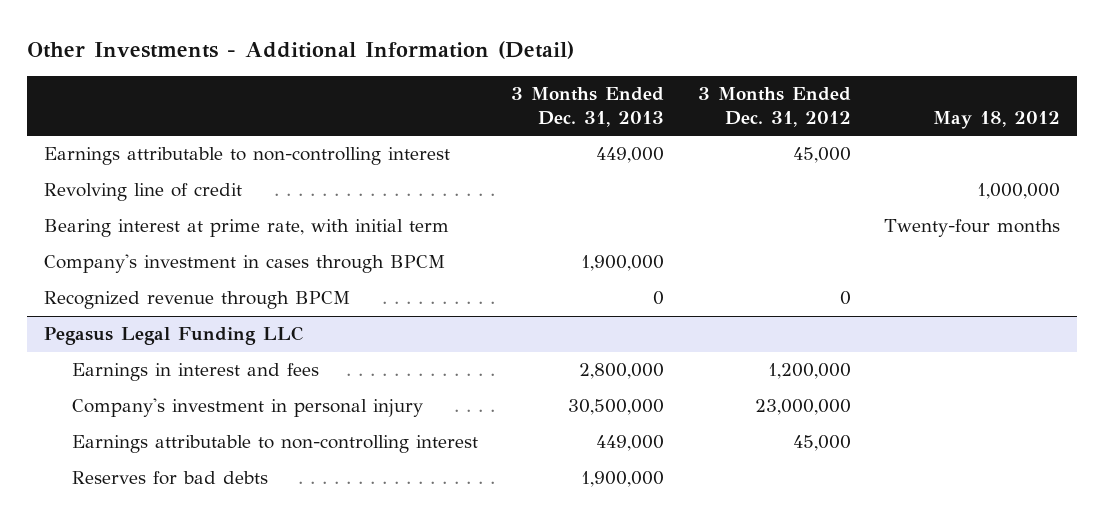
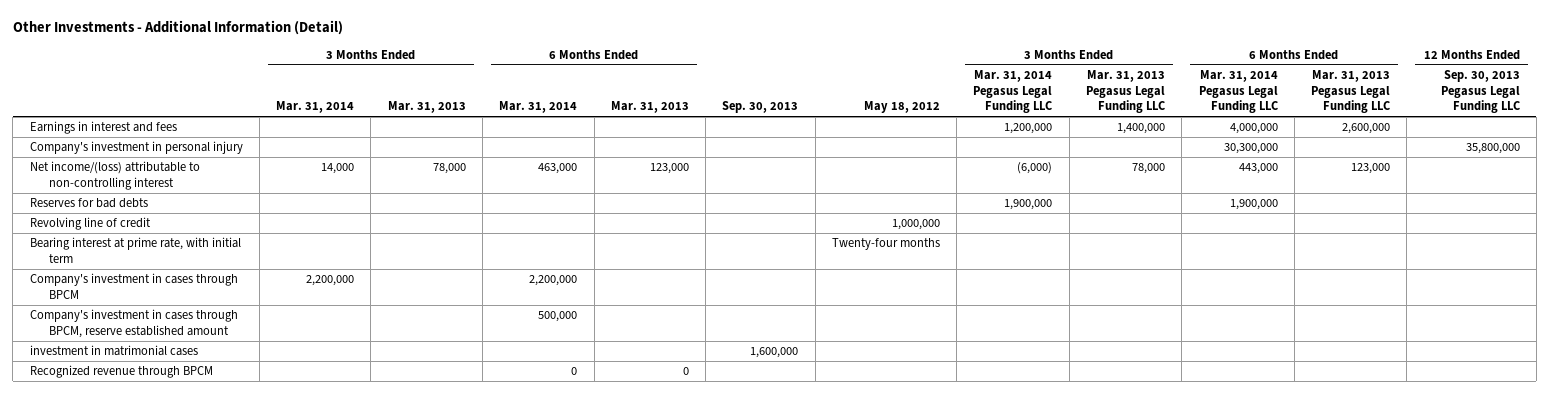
- | 3 Months Ended Dec. 31, 2013 | 3 Months Ended Dec. 31, 2012 | May 18, 2012
+ | 3 Months Ended Mar. 31, 2014 | 3 Months Ended Mar. 31, 2013 | 6 Months Ended Mar. 31, 2014 | 6 Months Ended Mar. 31, 2013 | Sep. 30, 2013 | May 18, 2012 | 3 Months Ended Mar. 31, 2014 Pegasus Legal Funding LLC | 3 Months Ended Mar. 31, 2013 Pegasus Legal Funding LLC | 6 Months Ended Mar. 31, 2014 Pegasus Legal Funding LLC | 6 Months Ended Mar. 31, 2013 Pegasus Legal Funding LLC | 12 Months Ended Sep. 30, 2013 Pegasus Legal Funding LLC
- Earnings attributable to non-controlling interest | 449,000 | 45,000 |
+ Earnings in interest and fees | | | | | | | 1,200,000 | 1,400,000 | 4,000,000 | 2,600,000 |
+ Company's investment in personal injury | | | | | | | | | 30,300,000 | | 35,800,000
+ Net income/(loss) attributable to non-controlling interest | 14,000 | 78,000 | 463,000 | 123,000 | | | (6,000) | 78,000 | 443,000 | 123,000 |
+ Reserves for bad debts | | | | | | | 1,900,000 | | 1,900,000 | |
+ Company's investment in cases through BPCM, reserve established amount | | | 500,000 | | | | | | | |
+ investment in matrimonial cases | | | | | 1,600,000 | | | | | |
- Pegasus Legal Funding LLC
- Earnings in interest and fees | 2,800,000 | 1,200,000 |
- Company's investment in personal injury | 30,500,000 | 23,000,000 |
- Earnings attributable to non-controlling interest | 449,000 | 45,000 |
- Reserves for bad debts | 1,900,000 | |

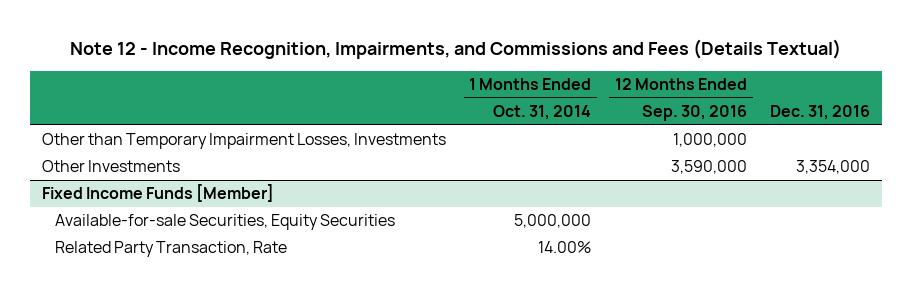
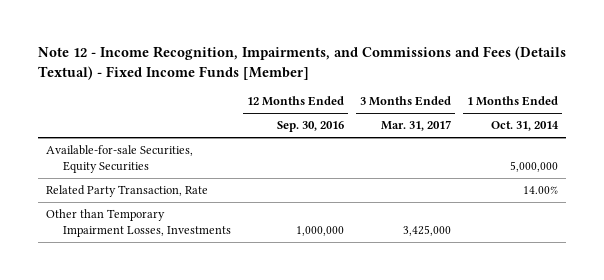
- Note 12 - Income Recognition, Impairments, and Commissions and Fees (Details Textual)
+ Note 12 - Income Recognition, Impairments, and Commissions and Fees (Details Textual) - Fixed Income Funds [Member]
- | 1 Months Ended Oct. 31, 2014 | 12 Months Ended Sep. 30, 2016 | Dec. 31, 2016
+ | 12 Months Ended Sep. 30, 2016 | 3 Months Ended Mar. 31, 2017 | 1 Months Ended Oct. 31, 2014
+ Available-for-sale Securities, Equity Securities | | | 5,000,000
+ Related Party Transaction, Rate | | | 14.00%
- Other Investments | | 3,590,000 | 3,354,000
- Fixed Income Funds [Member]
- Available-for-sale Securities, Equity Securities | 5,000,000 | |
- Related Party Transaction, Rate | 14.00% | |

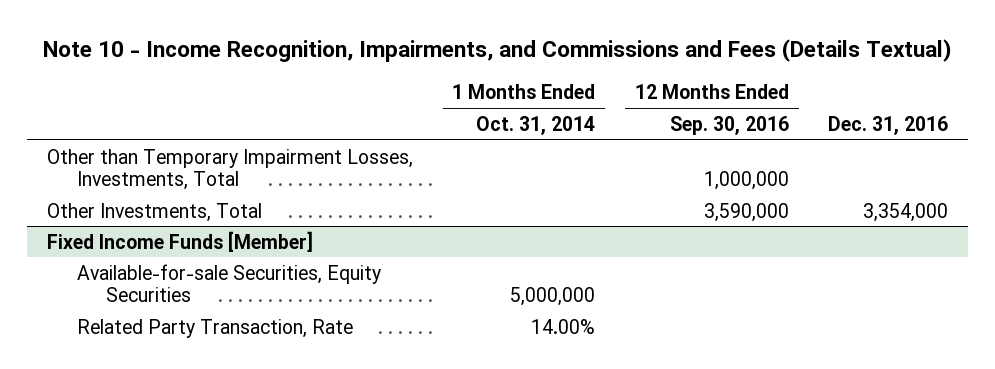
- Note 12 - Income Recognition, Impairments, and Commissions and Fees (Details Textual) - Fixed Income Funds [Member]
+ Note 10 - Income Recognition, Impairments, and Commissions and Fees (Details Textual)
- | 12 Months Ended Sep. 30, 2016 | 3 Months Ended Mar. 31, 2017 | 1 Months Ended Oct. 31, 2014
+ | 1 Months Ended Oct. 31, 2014 | 12 Months Ended Sep. 30, 2016 | Dec. 31, 2016
- Available-for-sale Securities, Equity Securities | | | 5,000,000
- Related Party Transaction, Rate | | | 14.00%
- Other than Temporary Impairment Losses, Investments | 1,000,000 | 3,425,000 |
+ Other than Temporary Impairment Losses, Investments, Total | | 1,000,000 |
+ Other Investments, Total | | 3,590,000 | 3,354,000
+ Fixed Income Funds [Member]
+ Available-for-sale Securities, Equity Securities | 5,000,000 | |
+ Related Party Transaction, Rate | 14.00% | |

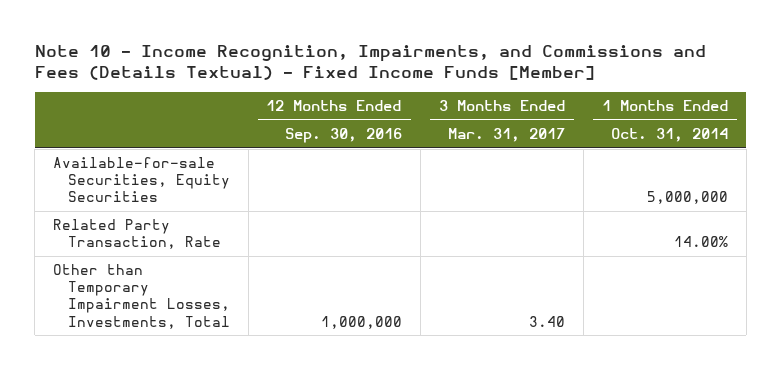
- Note 10 - Income Recognition, Impairments, and Commissions and Fees (Details Textual)
+ Note 10 - Income Recognition, Impairments, and Commissions and Fees (Details Textual) - Fixed Income Funds [Member]
- | 1 Months Ended Oct. 31, 2014 | 12 Months Ended Sep. 30, 2016 | Dec. 31, 2016
+ | 12 Months Ended Sep. 30, 2016 | 3 Months Ended Mar. 31, 2017 | 1 Months Ended Oct. 31, 2014
+ Available-for-sale Securities, Equity Securities | | | 5,000,000
+ Related Party Transaction, Rate | | | 14.00%
- Other Investments, Total | | 3,590,000 | 3,354,000
- Fixed Income Funds [Member]
- Available-for-sale Securities, Equity Securities | 5,000,000 | |
- Related Party Transaction, Rate | 14.00% | |

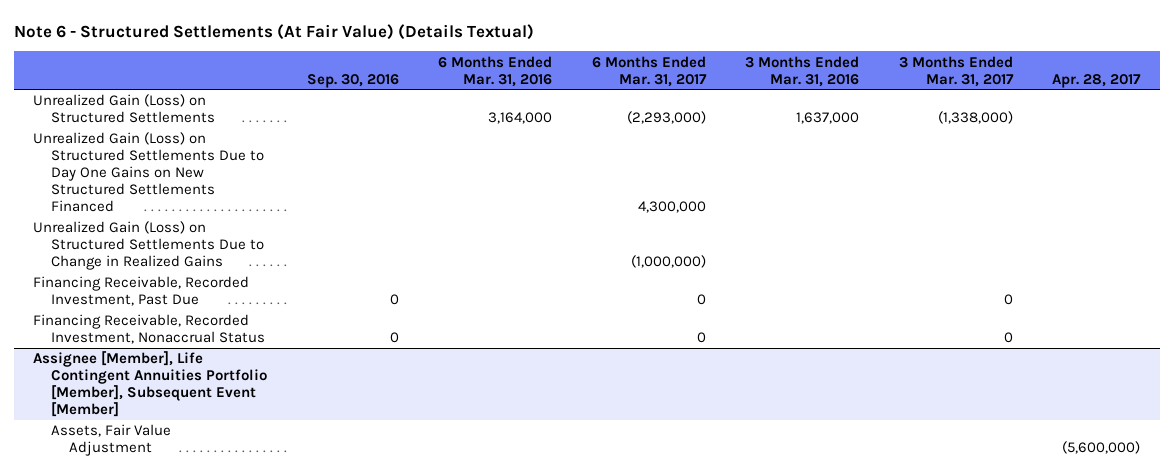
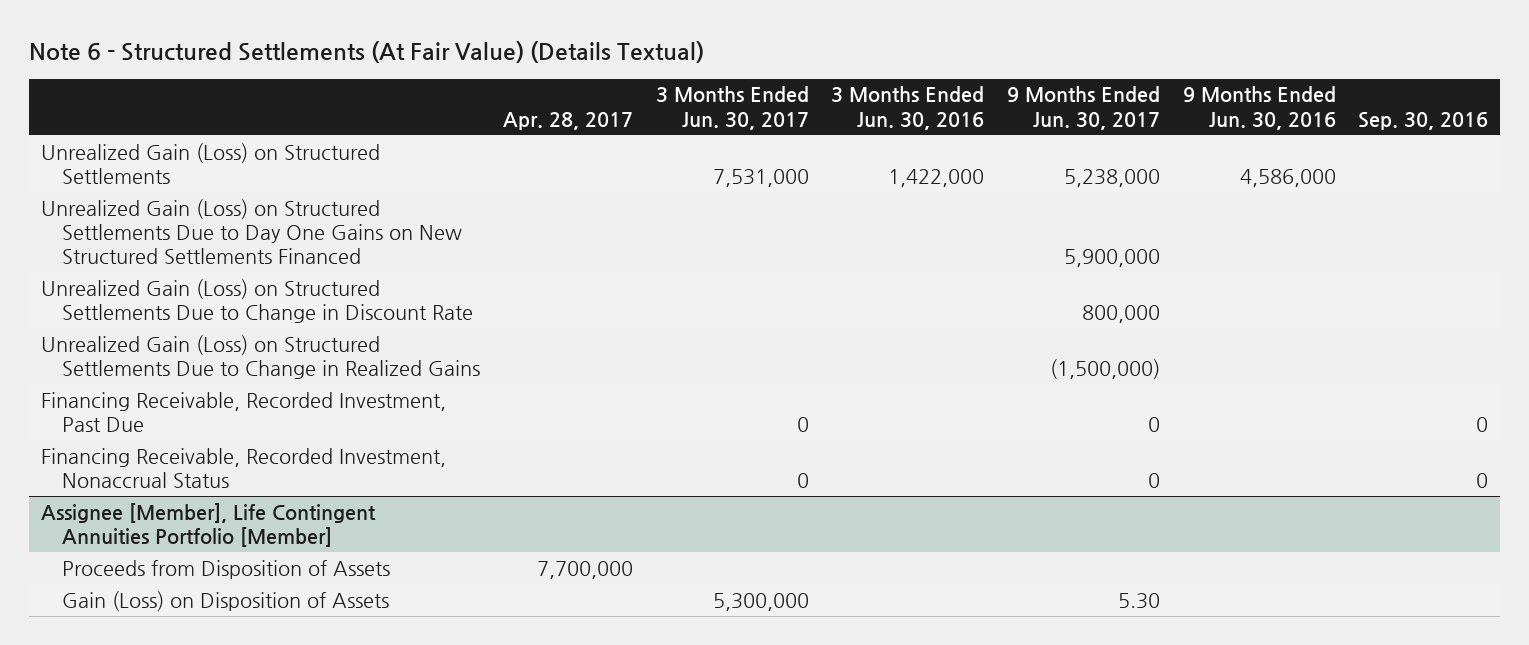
- | Sep. 30, 2016 | 6 Months Ended Mar. 31, 2016 | 6 Months Ended Mar. 31, 2017 | 3 Months Ended Mar. 31, 2016 | 3 Months Ended Mar. 31, 2017 | Apr. 28, 2017
+ | Apr. 28, 2017 | 3 Months Ended Jun. 30, 2017 | 3 Months Ended Jun. 30, 2016 | 9 Months Ended Jun. 30, 2017 | 9 Months Ended Jun. 30, 2016 | Sep. 30, 2016
+ Unrealized Gain (Loss) on Structured Settlements Due to Change in Discount Rate | | | | 800,000 | |
- Assignee [Member], Life Contingent Annuities Portfolio [Member], Subsequent Event [Member]
- Assets, Fair Value Adjustment | | | | | | (5,600,000)
+ Assignee [Member], Life Contingent Annuities Portfolio [Member]
+ Proceeds from Disposition of Assets | 7,700,000 | | | | |
+ Gain (Loss) on Disposition of Assets | | 5,300,000 | | 5.30 | |

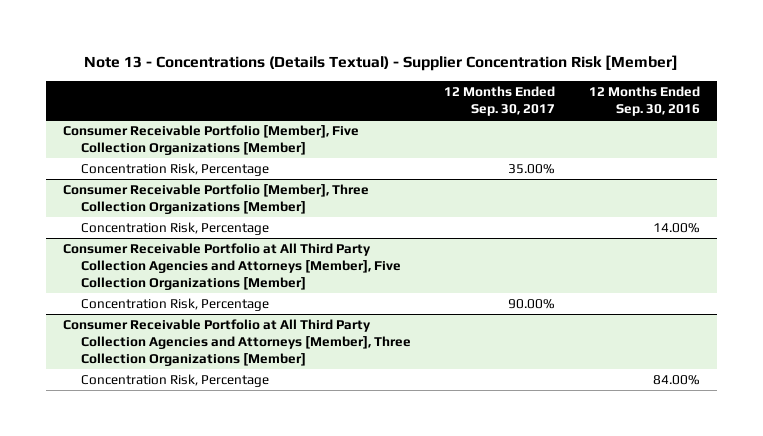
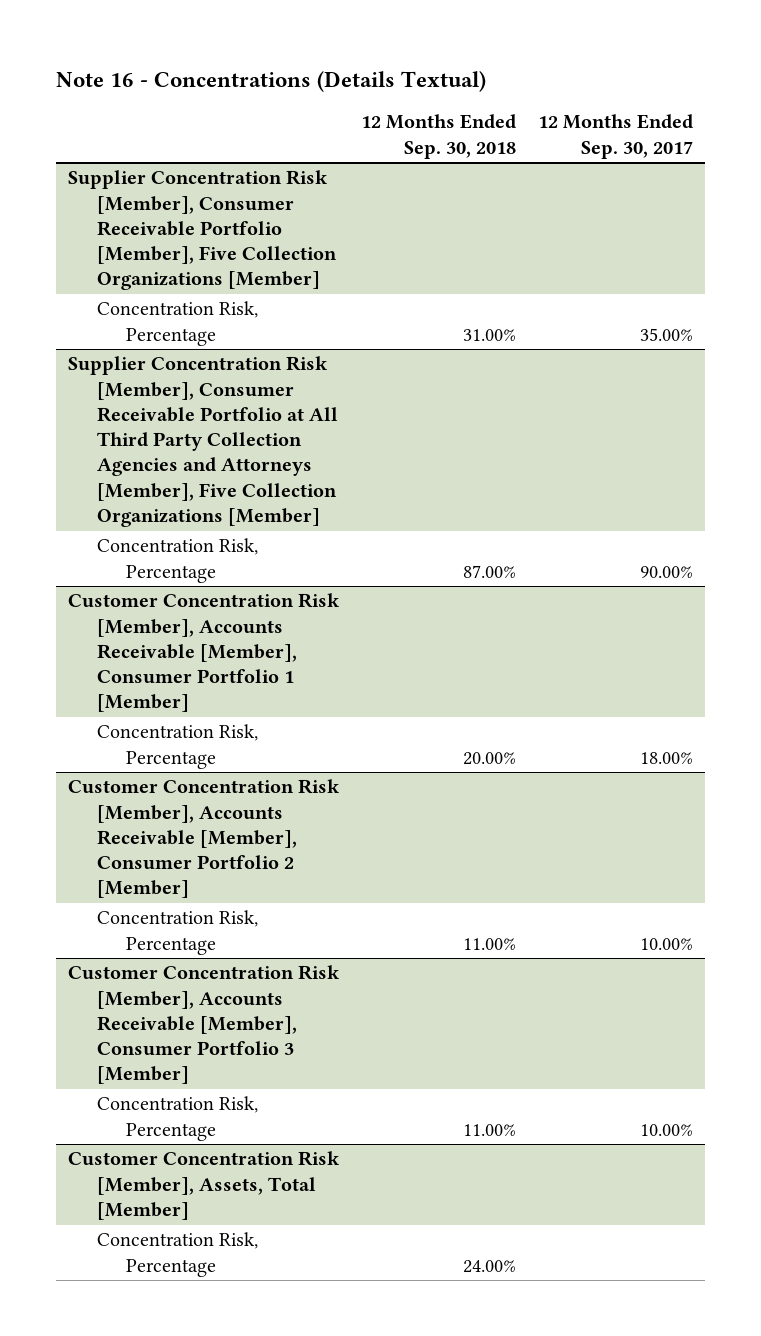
- Note 13 - Concentrations (Details Textual) - Supplier Concentration Risk [Member]
+ Note 16 - Concentrations (Details Textual)
- | 12 Months Ended Sep. 30, 2017 | 12 Months Ended Sep. 30, 2016
+ | 12 Months Ended Sep. 30, 2018 | 12 Months Ended Sep. 30, 2017
- Consumer Receivable Portfolio [Member], Five Collection Organizations [Member]
+ Supplier Concentration Risk [Member], Consumer Receivable Portfolio [Member], Five Collection Organizations [Member]
- Consumer Receivable Portfolio [Member], Three Collection Organizations [Member]
- Concentration Risk, Percentage | | 14.00%
- Consumer Receivable Portfolio at All Third Party Collection Agencies and Attorneys [Member], Five Collection Organizations [Member]
+ Supplier Concentration Risk [Member], Consumer Receivable Portfolio at All Third Party Collection Agencies and Attorneys [Member], Five Collection Organizations [Member]
- Consumer Receivable Portfolio at All Third Party Collection Agencies and Attorneys [Member], Three Collection Organizations [Member]
- Concentration Risk, Percentage | | 84.00%
+ Customer Concentration Risk [Member], Accounts Receivable [Member], Consumer Portfolio 1 [Member]
+ Concentration Risk, Percentage | 20.00% | 18.00%
+ Customer Concentration Risk [Member], Accounts Receivable [Member], Consumer Portfolio 2 [Member]
+ Concentration Risk, Percentage | 11.00% | 10.00%
+ Customer Concentration Risk [Member], Accounts Receivable [Member], Consumer Portfolio 3 [Member]
+ Concentration Risk, Percentage | 11.00% | 10.00%
+ Customer Concentration Risk [Member], Assets, Total [Member]
+ Concentration Risk, Percentage | 24.00% |

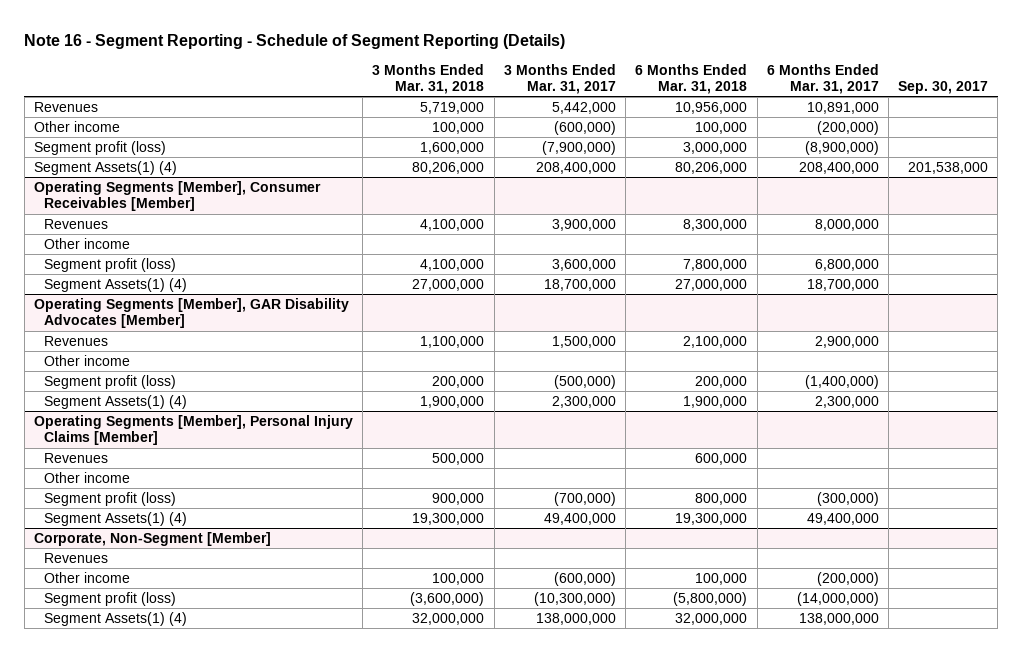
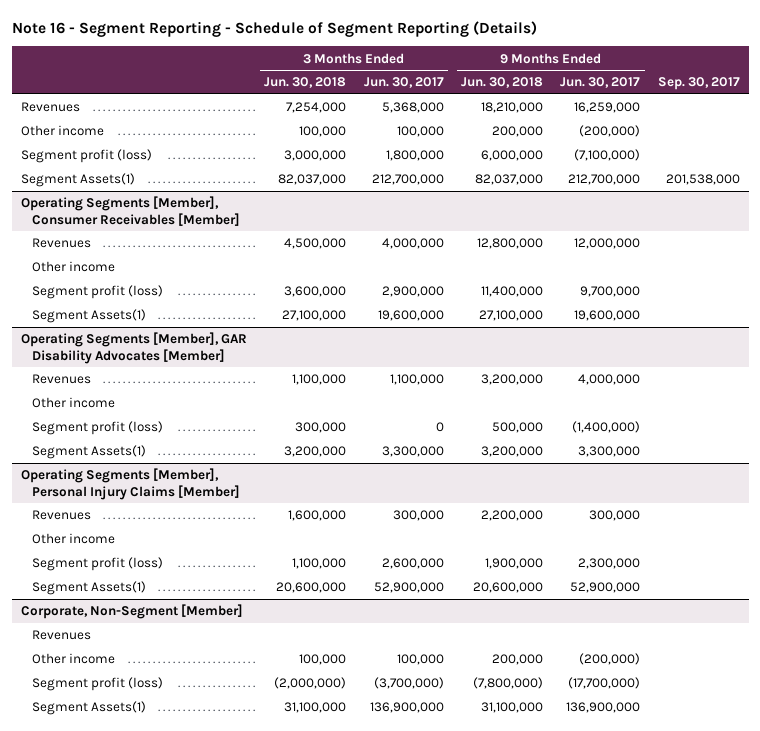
- | 3 Months Ended Mar. 31, 2018 | 3 Months Ended Mar. 31, 2017 | 6 Months Ended Mar. 31, 2018 | 6 Months Ended Mar. 31, 2017 | Sep. 30, 2017
+ | 3 Months Ended Jun. 30, 2018 | 3 Months Ended Jun. 30, 2017 | 9 Months Ended Jun. 30, 2018 | 9 Months Ended Jun. 30, 2017 | Sep. 30, 2017
- Segment Assets(1) (4) | 80,206,000 | 208,400,000 | 80,206,000 | 208,400,000 | 201,538,000
+ Segment Assets(1) | 82,037,000 | 212,700,000 | 82,037,000 | 212,700,000 | 201,538,000
@ Operating Segments [Member], Consumer Receivables [Member]
- Segment Assets(1) (4) | 27,000,000 | 18,700,000 | 27,000,000 | 18,700,000 |
+ Segment Assets(1) | 27,100,000 | 19,600,000 | 27,100,000 | 19,600,000 |
@ Operating Segments [Member], GAR Disability Advocates [Member]
- Segment Assets(1) (4) | 1,900,000 | 2,300,000 | 1,900,000 | 2,300,000 |
+ Segment Assets(1) | 3,200,000 | 3,300,000 | 3,200,000 | 3,300,000 |
@ Operating Segments [Member], Personal Injury Claims [Member]
- Segment Assets(1) (4) | 19,300,000 | 49,400,000 | 19,300,000 | 49,400,000 |
+ Segment Assets(1) | 20,600,000 | 52,900,000 | 20,600,000 | 52,900,000 |
@ Corporate, Non-Segment [Member]
- Segment Assets(1) (4) | 32,000,000 | 138,000,000 | 32,000,000 | 138,000,000 |
+ Segment Assets(1) | 31,100,000 | 136,900,000 | 31,100,000 | 136,900,000 |

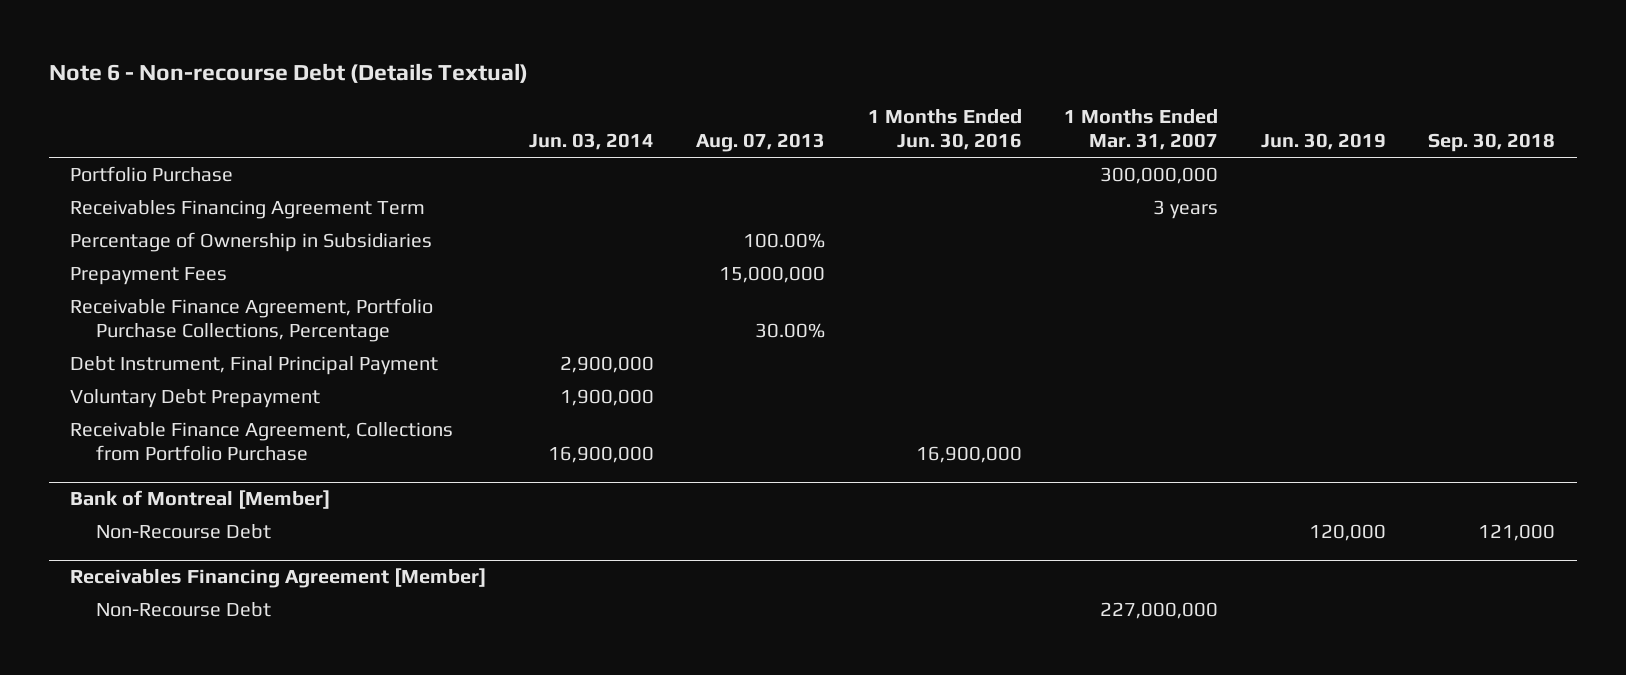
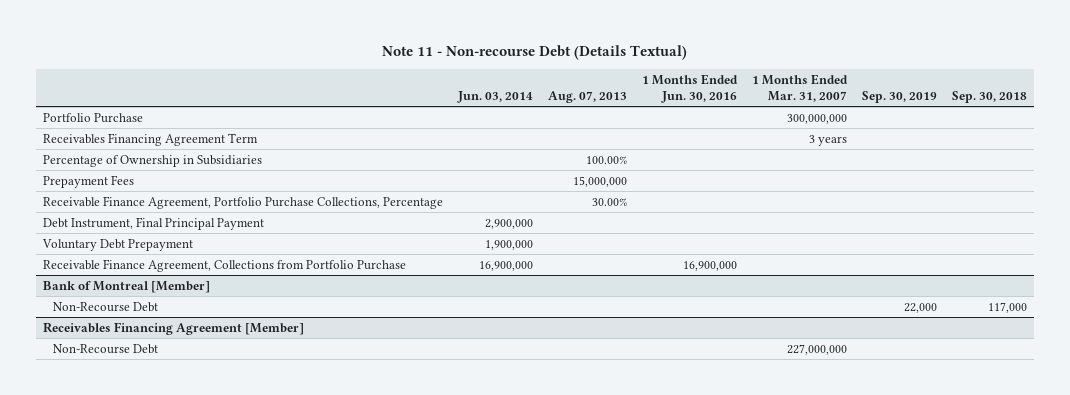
- Note 6 - Non-recourse Debt (Details Textual)
+ Note 11 - Non-recourse Debt (Details Textual)
- | Jun. 03, 2014 | Aug. 07, 2013 | 1 Months Ended Jun. 30, 2016 | 1 Months Ended Mar. 31, 2007 | Jun. 30, 2019 | Sep. 30, 2018
+ | Jun. 03, 2014 | Aug. 07, 2013 | 1 Months Ended Jun. 30, 2016 | 1 Months Ended Mar. 31, 2007 | Sep. 30, 2019 | Sep. 30, 2018
@ Bank of Montreal [Member]
- Non-Recourse Debt | | | | | 120,000 | 121,000
+ Non-Recourse Debt | | | | | 22,000 | 117,000

